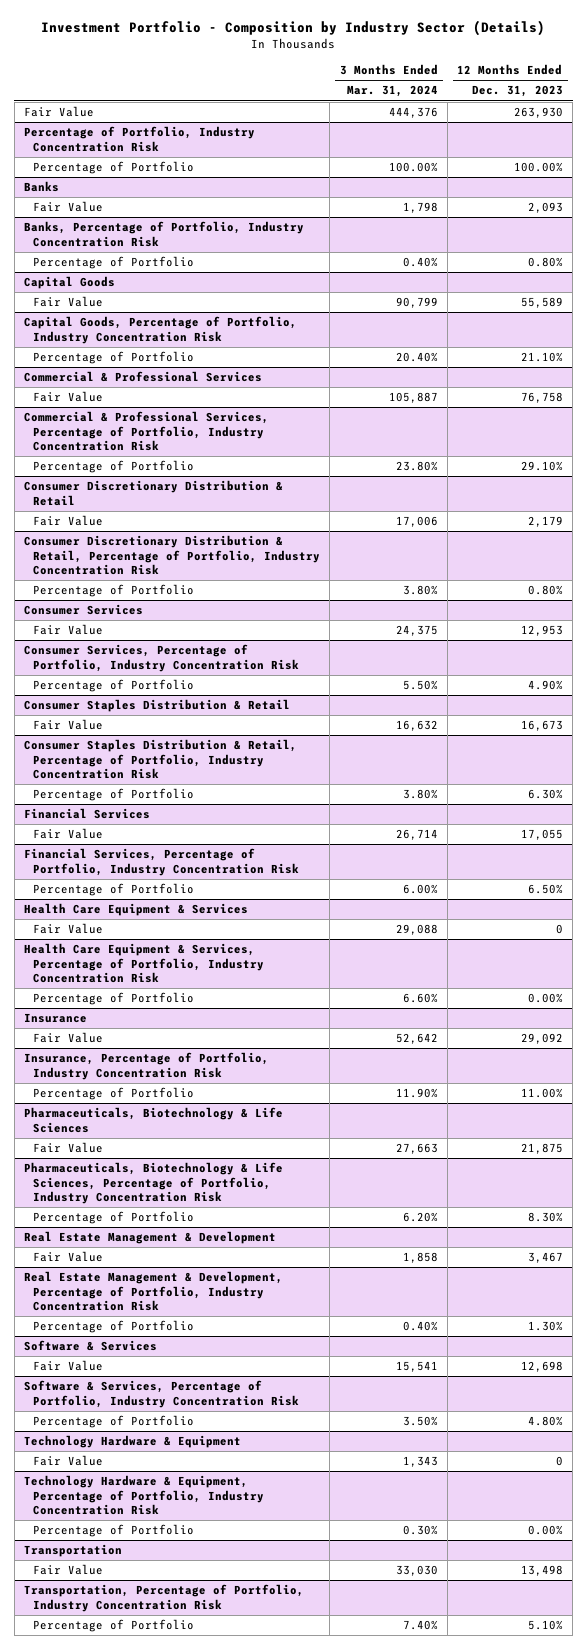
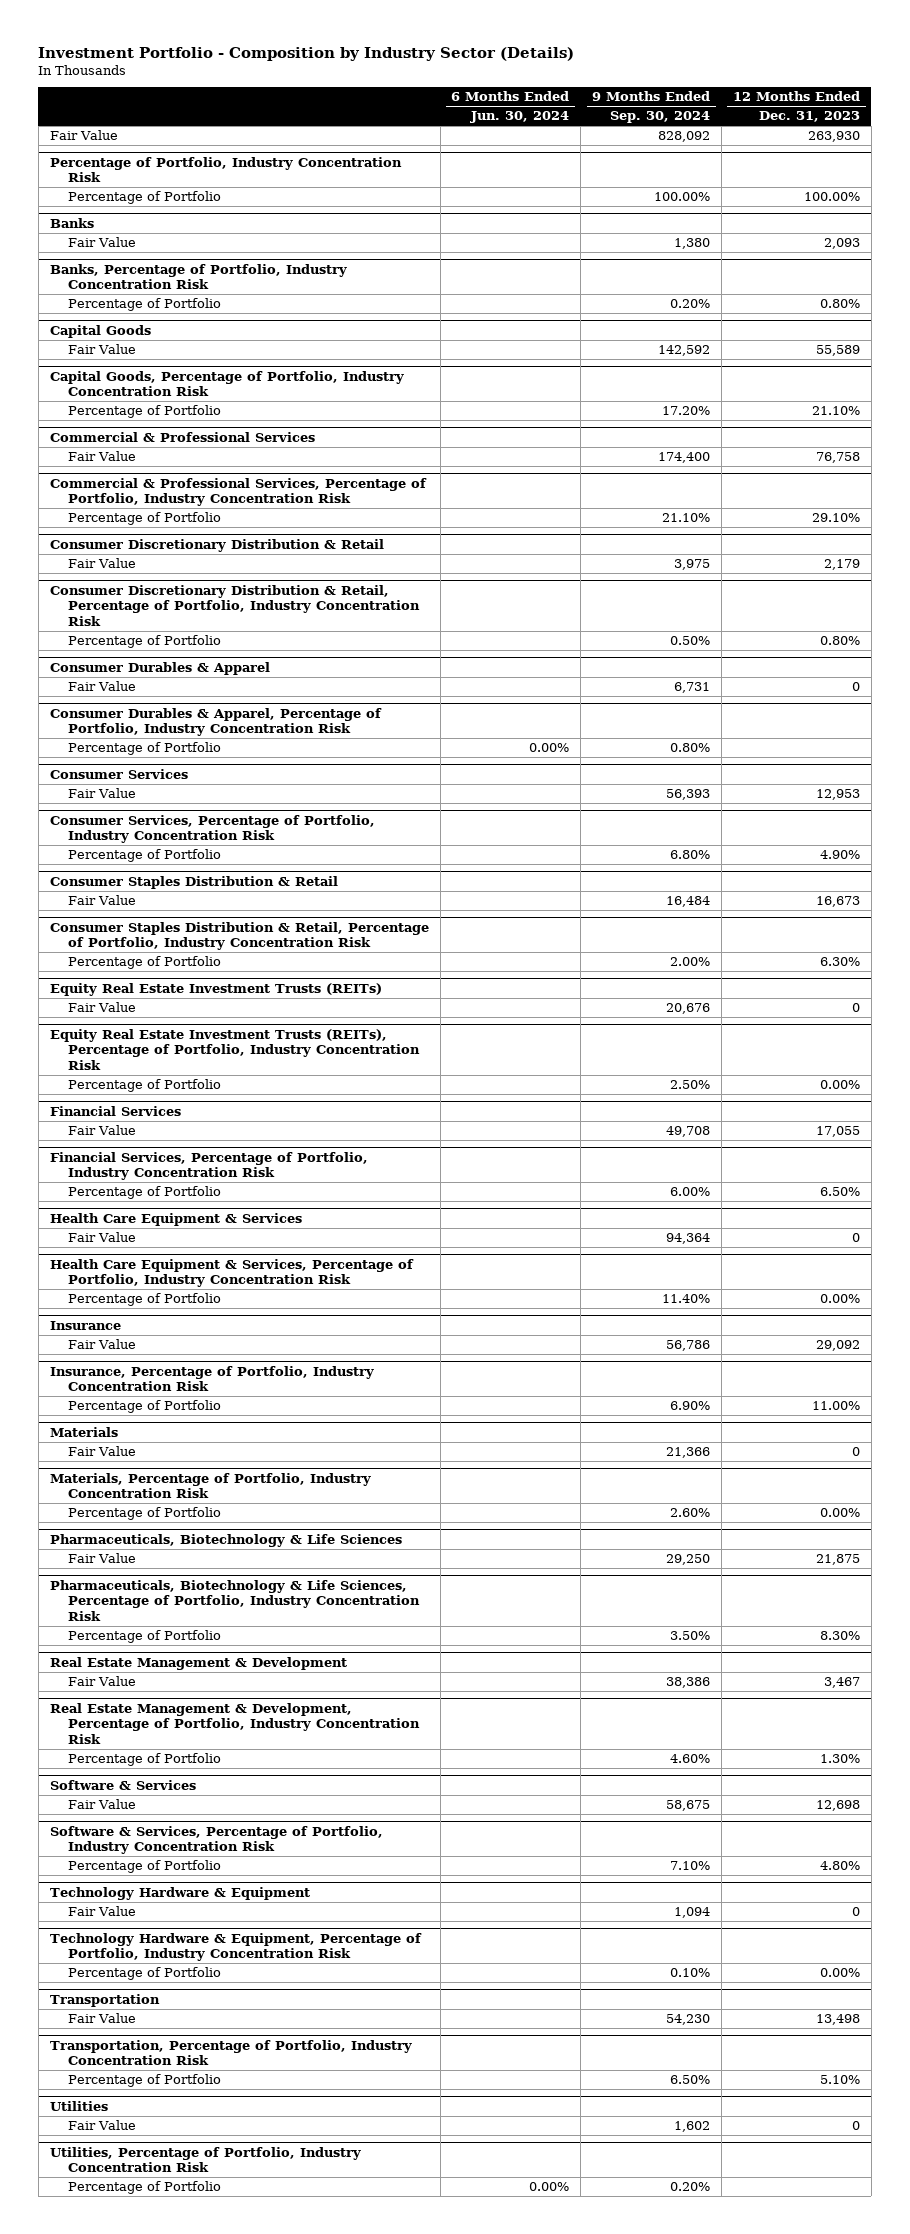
- | 3 Months Ended Mar. 31, 2024 | 12 Months Ended Dec. 31, 2023
+ | 6 Months Ended Jun. 30, 2024 | 9 Months Ended Sep. 30, 2024 | 12 Months Ended Dec. 31, 2023
+ Consumer Durables & Apparel
+ Fair Value | | 6,731 | 0
+ Consumer Durables & Apparel, Percentage of Portfolio, Industry Concentration Risk
+ Percentage of Portfolio | 0.00% | 0.80% |
+ Equity Real Estate Investment Trusts (REITs)
+ Fair Value | | 20,676 | 0
+ Equity Real Estate Investment Trusts (REITs), Percentage of Portfolio, Industry Concentration Risk
+ Percentage of Portfolio | | 2.50% | 0.00%
+ Materials
+ Fair Value | | 21,366 | 0
+ Materials, Percentage of Portfolio, Industry Concentration Risk
+ Percentage of Portfolio | | 2.60% | 0.00%
+ Utilities
+ Fair Value | | 1,602 | 0
+ Utilities, Percentage of Portfolio, Industry Concentration Risk
+ Percentage of Portfolio | 0.00% | 0.20% |

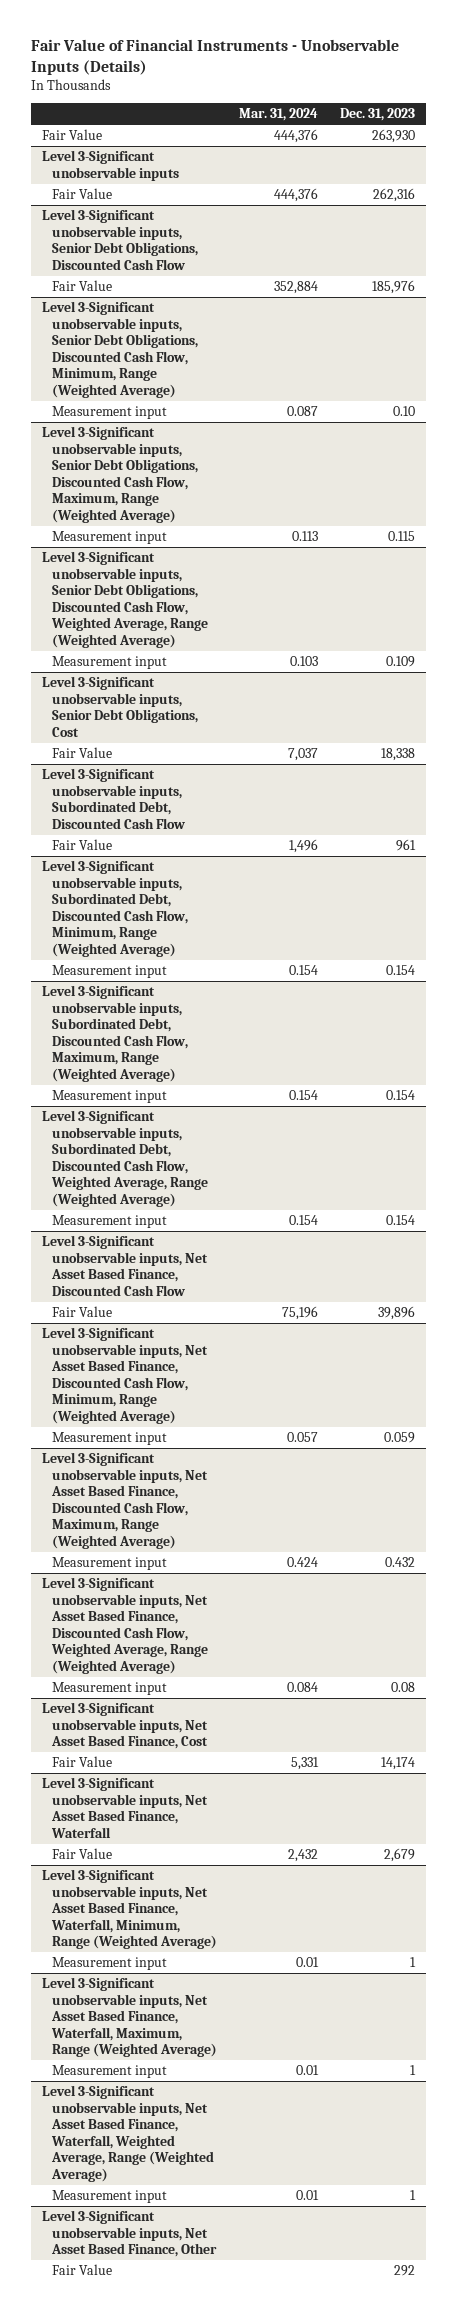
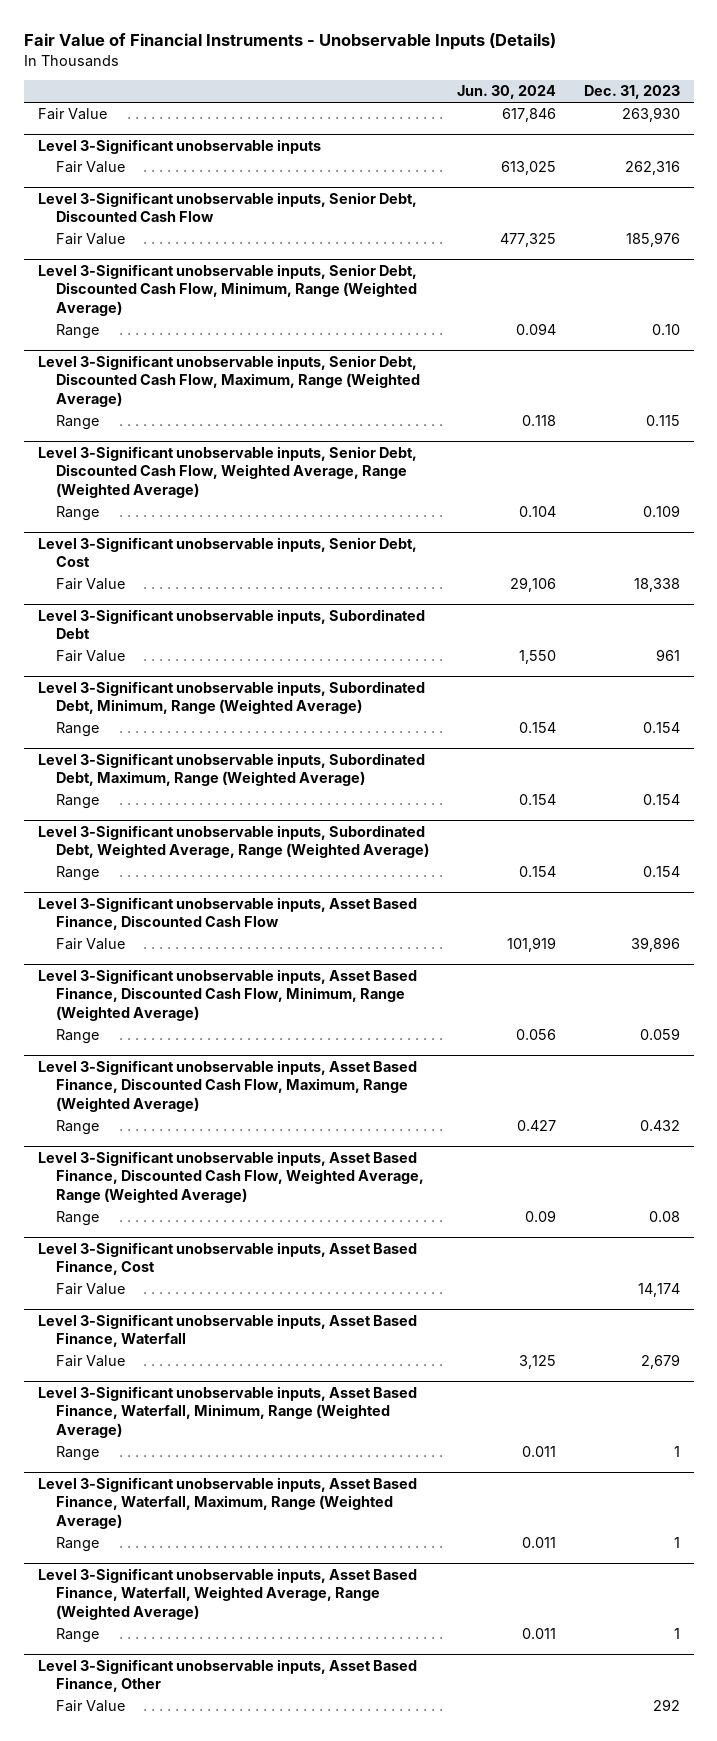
- | Mar. 31, 2024 | Dec. 31, 2023
+ | Jun. 30, 2024 | Dec. 31, 2023
- Level 3-Significant unobservable inputs, Senior Debt Obligations, Discounted Cash Flow
+ Level 3-Significant unobservable inputs, Senior Debt, Discounted Cash Flow
- Level 3-Significant unobservable inputs, Senior Debt Obligations, Discounted Cash Flow, Minimum, Range (Weighted Average)
- Measurement input | 0.087 | 0.10
- Level 3-Significant unobservable inputs, Senior Debt Obligations, Discounted Cash Flow, Maximum, Range (Weighted Average)
- Measurement input | 0.113 | 0.115
- Level 3-Significant unobservable inputs, Senior Debt Obligations, Discounted Cash Flow, Weighted Average, Range (Weighted Average)
- Measurement input | 0.103 | 0.109
- Level 3-Significant unobservable inputs, Senior Debt Obligations, Cost
+ Level 3-Significant unobservable inputs, Senior Debt, Discounted Cash Flow, Minimum, Range (Weighted Average)
+ Range | 0.094 | 0.10
+ Level 3-Significant unobservable inputs, Senior Debt, Discounted Cash Flow, Maximum, Range (Weighted Average)
+ Range | 0.118 | 0.115
+ Level 3-Significant unobservable inputs, Senior Debt, Discounted Cash Flow, Weighted Average, Range (Weighted Average)
+ Range | 0.104 | 0.109
+ Level 3-Significant unobservable inputs, Senior Debt, Cost
- Level 3-Significant unobservable inputs, Subordinated Debt, Discounted Cash Flow
+ Level 3-Significant unobservable inputs, Subordinated Debt
- Level 3-Significant unobservable inputs, Subordinated Debt, Discounted Cash Flow, Minimum, Range (Weighted Average)
- Measurement input | 0.154 | 0.154
- Level 3-Significant unobservable inputs, Subordinated Debt, Discounted Cash Flow, Maximum, Range (Weighted Average)
- Measurement input | 0.154 | 0.154
- Level 3-Significant unobservable inputs, Subordinated Debt, Discounted Cash Flow, Weighted Average, Range (Weighted Average)
- Measurement input | 0.154 | 0.154
- Level 3-Significant unobservable inputs, Net Asset Based Finance, Discounted Cash Flow
+ Level 3-Significant unobservable inputs, Subordinated Debt, Minimum, Range (Weighted Average)
+ Range | 0.154 | 0.154
+ Level 3-Significant unobservable inputs, Subordinated Debt, Maximum, Range (Weighted Average)
+ Range | 0.154 | 0.154
+ Level 3-Significant unobservable inputs, Subordinated Debt, Weighted Average, Range (Weighted Average)
+ Range | 0.154 | 0.154
+ Level 3-Significant unobservable inputs, Asset Based Finance, Discounted Cash Flow
- Level 3-Significant unobservable inputs, Net Asset Based Finance, Discounted Cash Flow, Minimum, Range (Weighted Average)
- Measurement input | 0.057 | 0.059
- Level 3-Significant unobservable inputs, Net Asset Based Finance, Discounted Cash Flow, Maximum, Range (Weighted Average)
- Measurement input | 0.424 | 0.432
- Level 3-Significant unobservable inputs, Net Asset Based Finance, Discounted Cash Flow, Weighted Average, Range (Weighted Average)
- Measurement input | 0.084 | 0.08
- Level 3-Significant unobservable inputs, Net Asset Based Finance, Cost
+ Level 3-Significant unobservable inputs, Asset Based Finance, Discounted Cash Flow, Minimum, Range (Weighted Average)
+ Range | 0.056 | 0.059
+ Level 3-Significant unobservable inputs, Asset Based Finance, Discounted Cash Flow, Maximum, Range (Weighted Average)
+ Range | 0.427 | 0.432
+ Level 3-Significant unobservable inputs, Asset Based Finance, Discounted Cash Flow, Weighted Average, Range (Weighted Average)
+ Range | 0.09 | 0.08
+ Level 3-Significant unobservable inputs, Asset Based Finance, Cost
- Level 3-Significant unobservable inputs, Net Asset Based Finance, Waterfall
+ Level 3-Significant unobservable inputs, Asset Based Finance, Waterfall
- Level 3-Significant unobservable inputs, Net Asset Based Finance, Waterfall, Minimum, Range (Weighted Average)
- Measurement input | 0.01 | 1
- Level 3-Significant unobservable inputs, Net Asset Based Finance, Waterfall, Maximum, Range (Weighted Average)
- Measurement input | 0.01 | 1
- Level 3-Significant unobservable inputs, Net Asset Based Finance, Waterfall, Weighted Average, Range (Weighted Average)
- Measurement input | 0.01 | 1
- Level 3-Significant unobservable inputs, Net Asset Based Finance, Other
+ Level 3-Significant unobservable inputs, Asset Based Finance, Waterfall, Minimum, Range (Weighted Average)
+ Range | 0.011 | 1
+ Level 3-Significant unobservable inputs, Asset Based Finance, Waterfall, Maximum, Range (Weighted Average)
+ Range | 0.011 | 1
+ Level 3-Significant unobservable inputs, Asset Based Finance, Waterfall, Weighted Average, Range (Weighted Average)
+ Range | 0.011 | 1
+ Level 3-Significant unobservable inputs, Asset Based Finance, Other

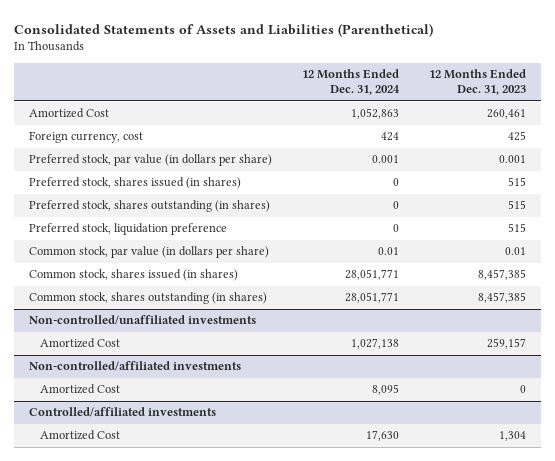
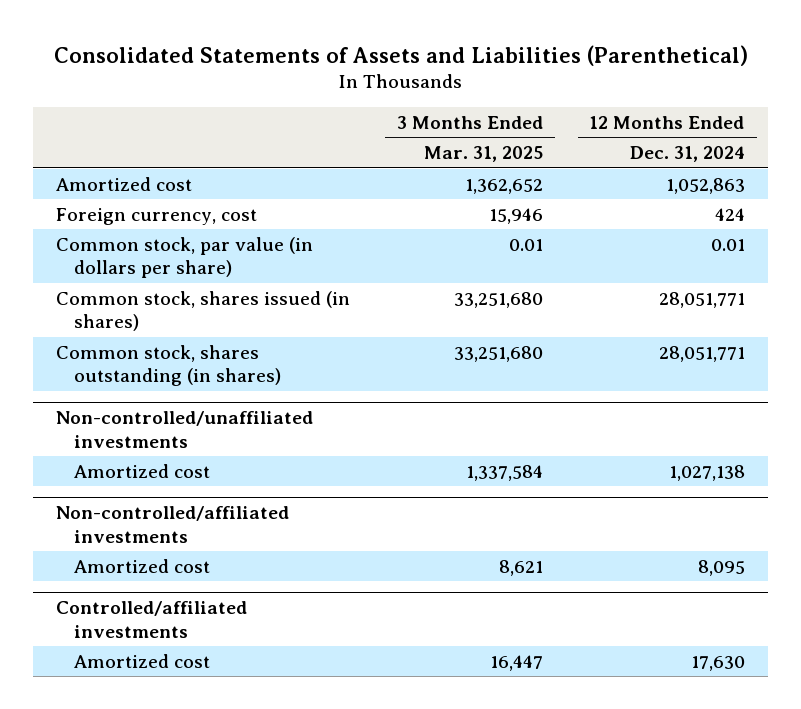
- | 12 Months Ended Dec. 31, 2024 | 12 Months Ended Dec. 31, 2023
+ | 3 Months Ended Mar. 31, 2025 | 12 Months Ended Dec. 31, 2024
- Amortized Cost | 1,052,863 | 260,461
+ Amortized cost | 1,362,652 | 1,052,863
- Preferred stock, par value (in dollars per share) | 0.001 | 0.001
- Preferred stock, shares issued (in shares) | 0 | 515
- Preferred stock, shares outstanding (in shares) | 0 | 515
- Preferred stock, liquidation preference | 0 | 515
@ Non-controlled/unaffiliated investments
- Amortized Cost | 1,027,138 | 259,157
+ Amortized cost | 1,337,584 | 1,027,138
@ Non-controlled/affiliated investments
- Amortized Cost | 8,095 | 0
+ Amortized cost | 8,621 | 8,095
@ Controlled/affiliated investments
- Amortized Cost | 17,630 | 1,304
+ Amortized cost | 16,447 | 17,630

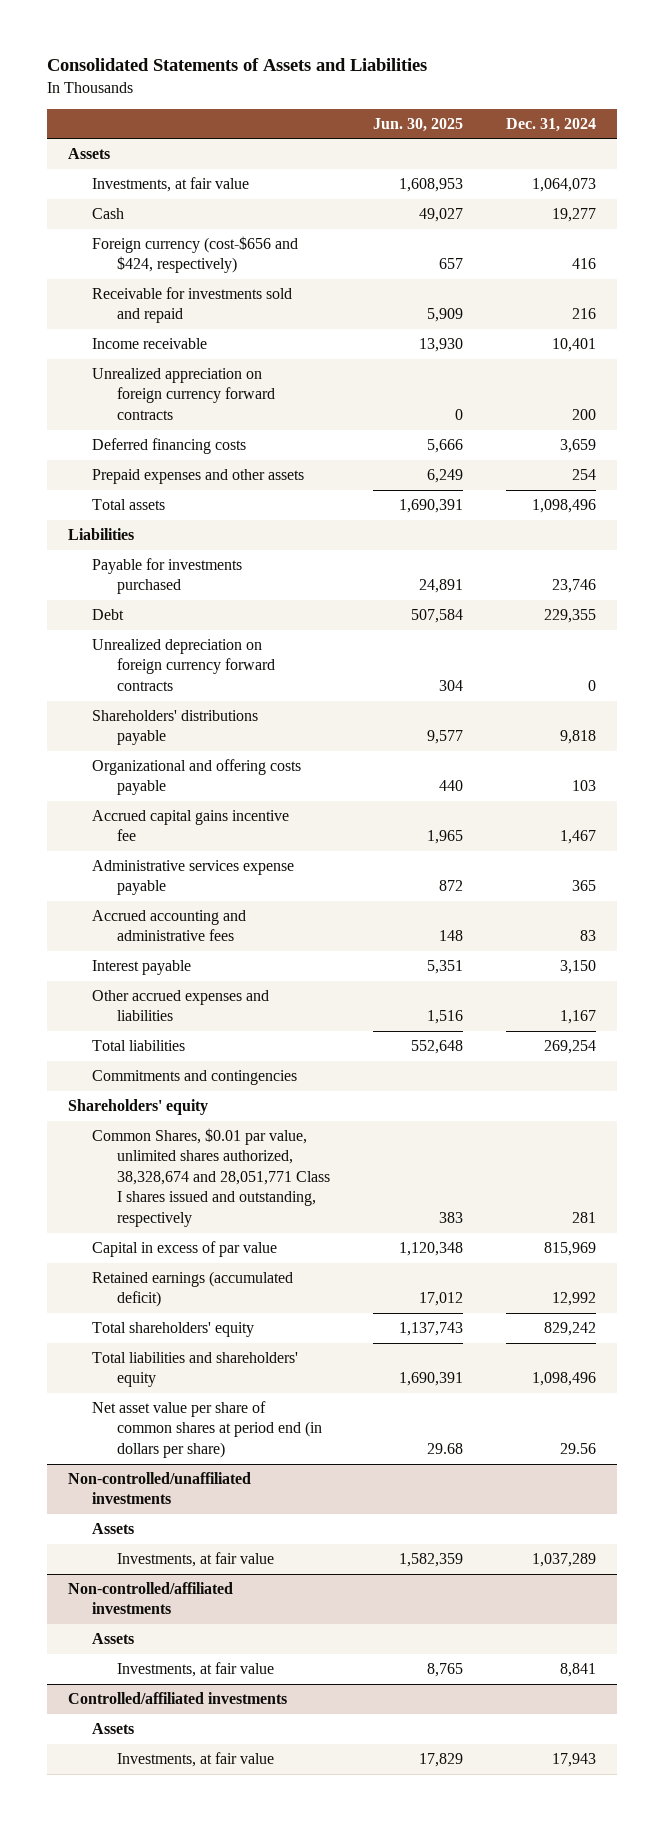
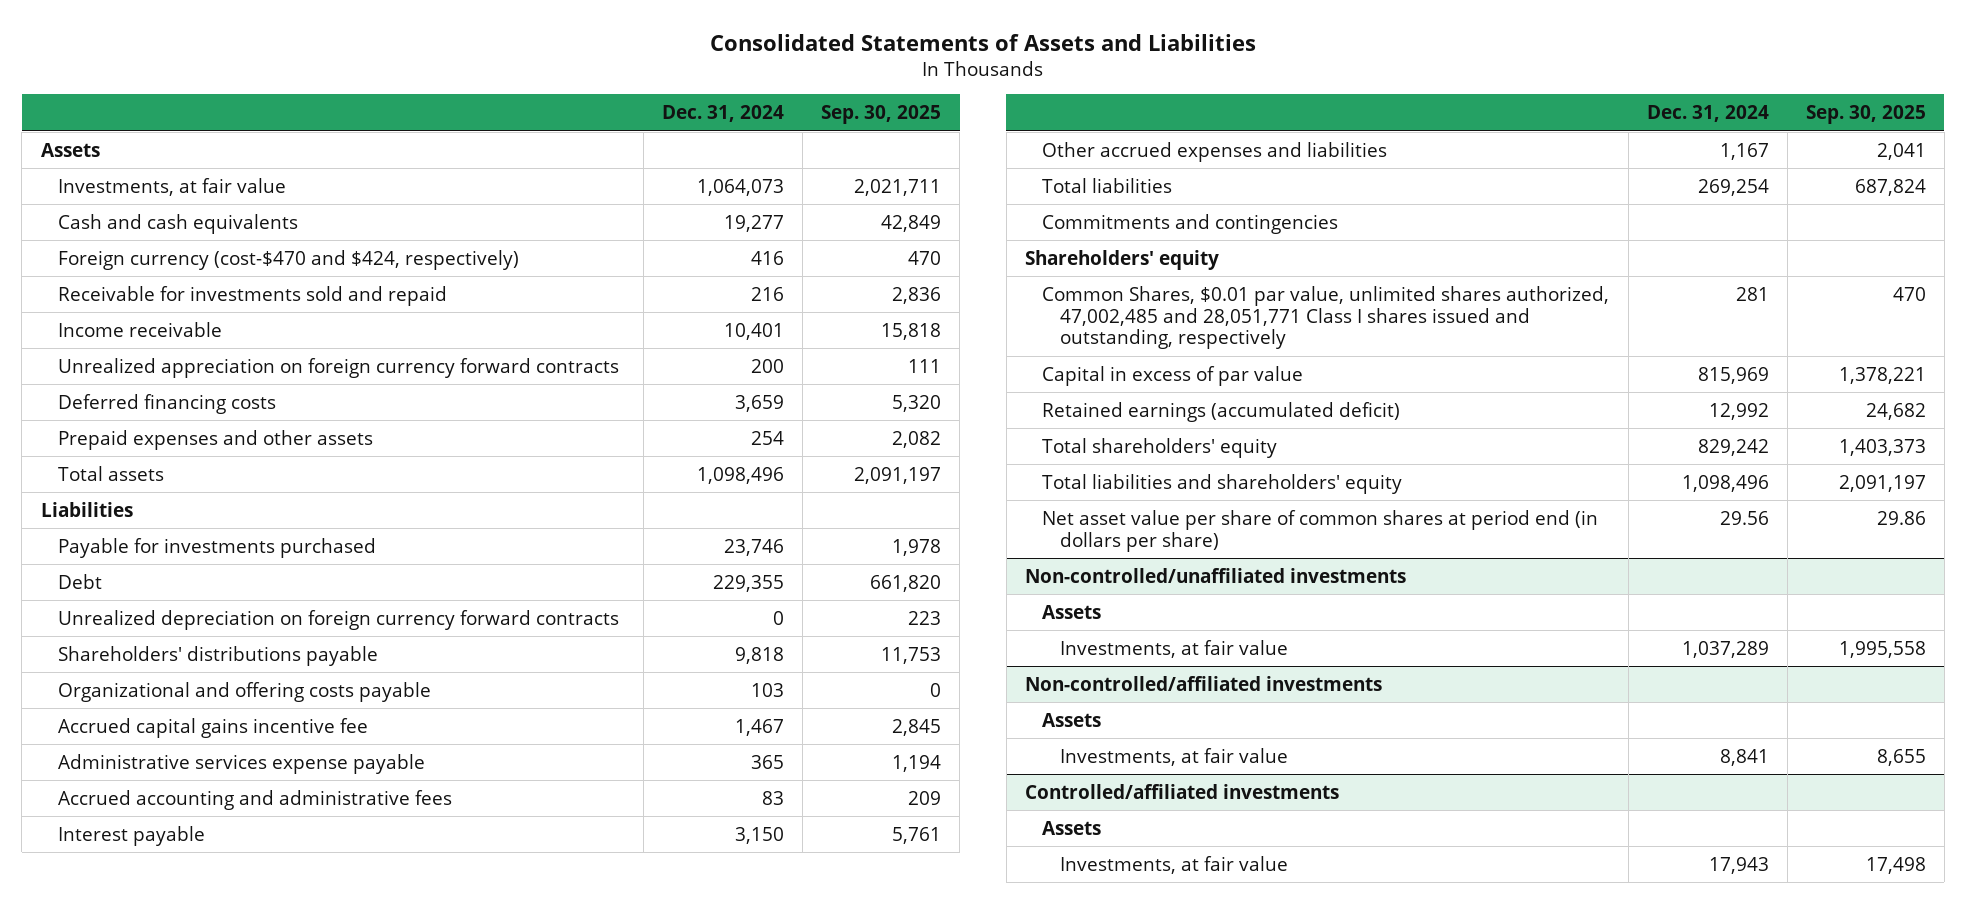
- | Jun. 30, 2025 | Dec. 31, 2024
+ | Dec. 31, 2024 | Sep. 30, 2025
- Cash | 49,027 | 19,277
- Foreign currency (cost-$656 and $424, respectively) | 657 | 416
+ Cash and cash equivalents | 19,277 | 42,849
+ Foreign currency (cost-$470 and $424, respectively) | 416 | 470
- Common Shares, $0.01 par value, unlimited shares authorized, 38,328,674 and 28,051,771 Class I shares issued and outstanding, respectively | 383 | 281
+ Common Shares, $0.01 par value, unlimited shares authorized, 47,002,485 and 28,051,771 Class I shares issued and outstanding, respectively | 281 | 470

